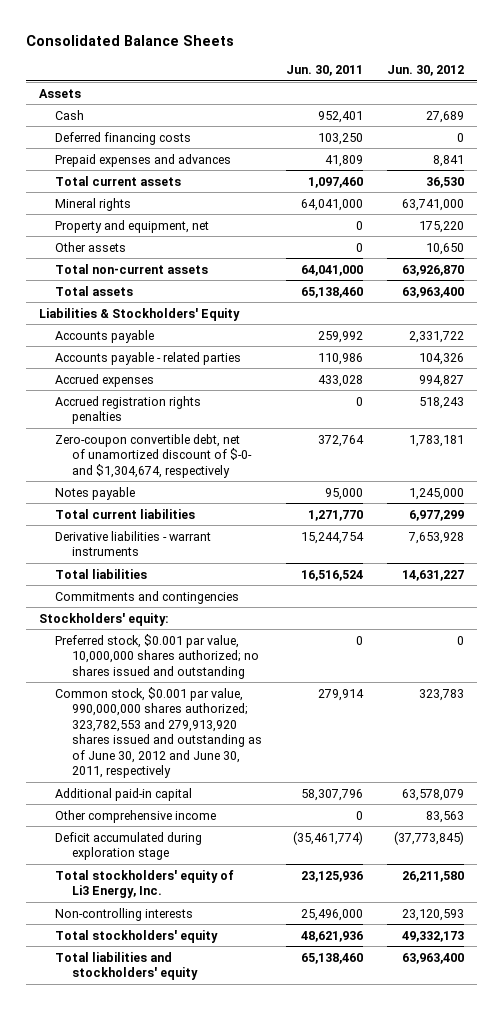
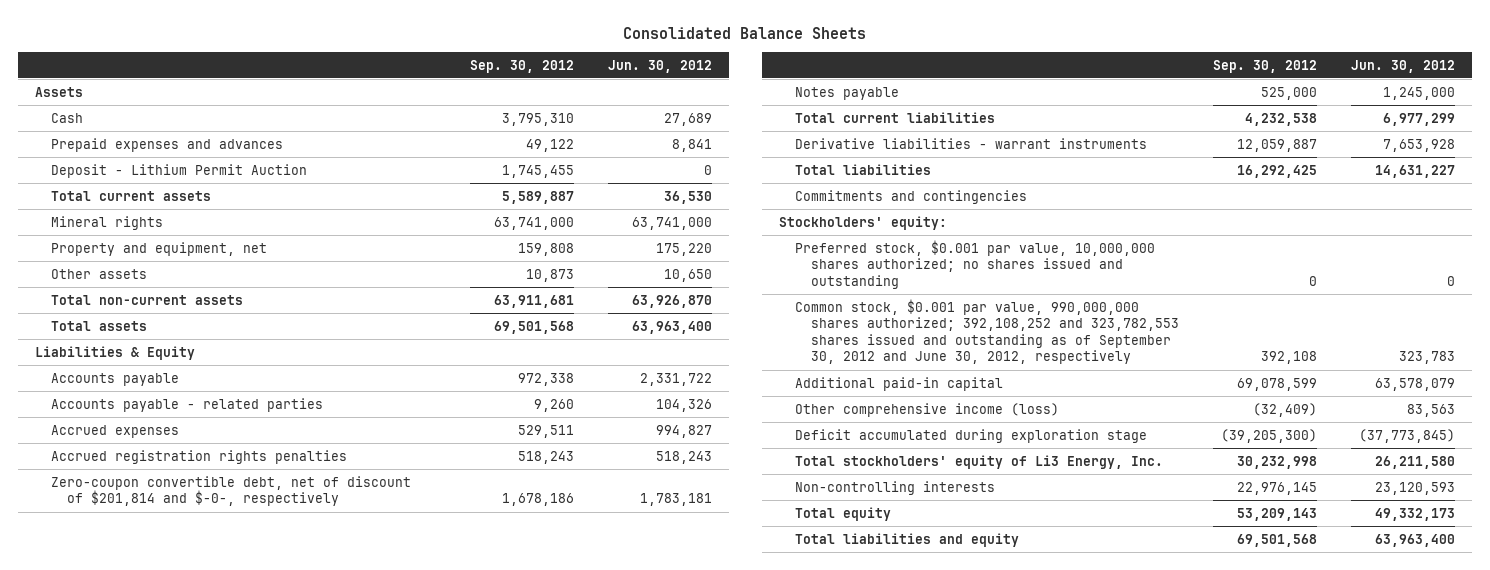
- | Jun. 30, 2011 | Jun. 30, 2012
+ | Sep. 30, 2012 | Jun. 30, 2012
- Deferred financing costs | 103,250 | 0
+ Deposit - Lithium Permit Auction | 1,745,455 | 0
- Liabilities & Stockholders' Equity
+ Liabilities & Equity
- Zero-coupon convertible debt, net of unamortized discount of $-0- and $1,304,674, respectively | 372,764 | 1,783,181
+ Zero-coupon convertible debt, net of discount of $201,814 and $-0-, respectively | 1,678,186 | 1,783,181
- Common stock, $0.001 par value, 990,000,000 shares authorized; 323,782,553 and 279,913,920 shares issued and outstanding as of June 30, 2012 and June 30, 2011, respectively | 279,914 | 323,783
+ Common stock, $0.001 par value, 990,000,000 shares authorized; 392,108,252 and 323,782,553 shares issued and outstanding as of September 30, 2012 and June 30, 2012, respectively | 392,108 | 323,783
- Other comprehensive income | 0 | 83,563
+ Other comprehensive income (loss) | (32,409) | 83,563
- Total stockholders' equity | 48,621,936 | 49,332,173
- Total liabilities and stockholders' equity | 65,138,460 | 63,963,400
+ Total equity | 53,209,143 | 49,332,173
+ Total liabilities and equity | 69,501,568 | 63,963,400

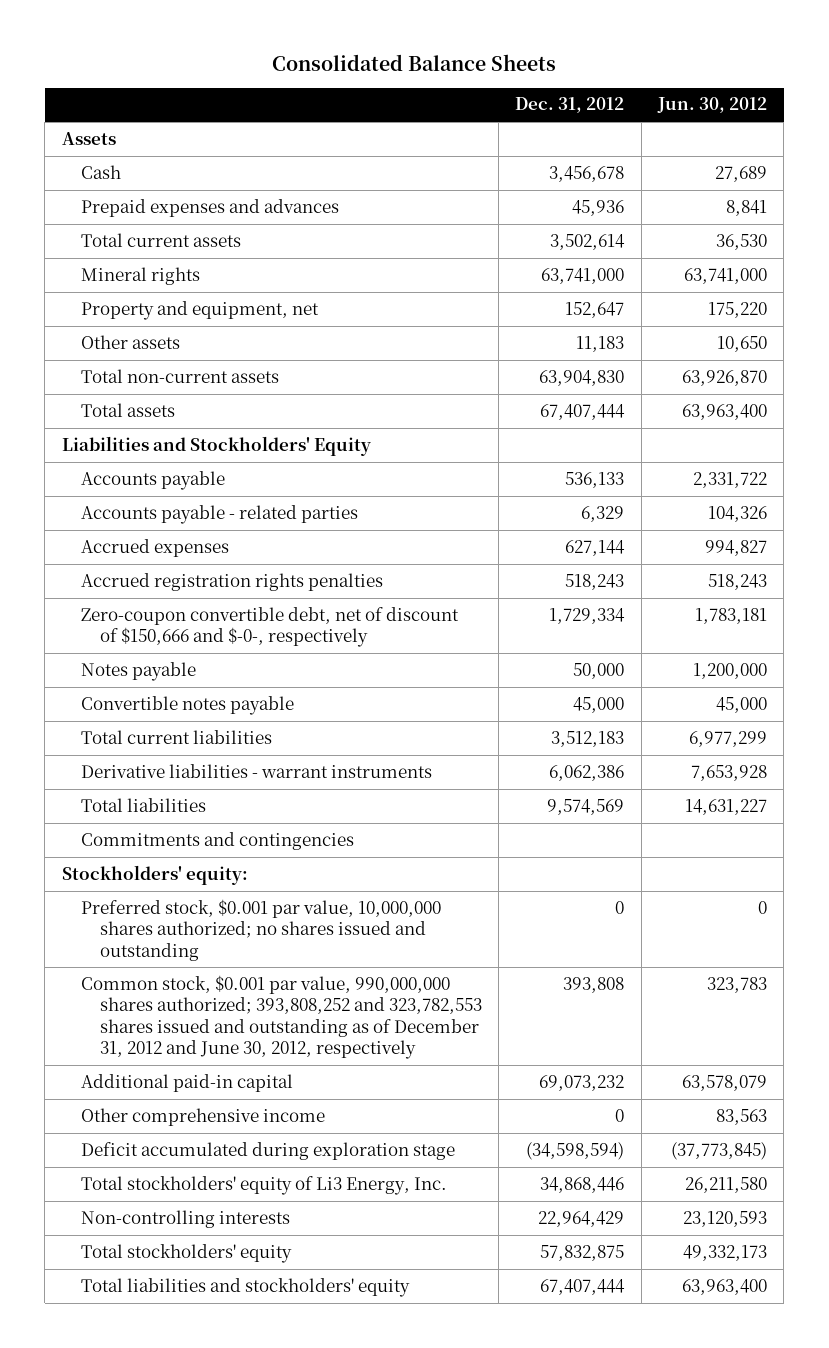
- | Sep. 30, 2012 | Jun. 30, 2012
+ | Dec. 31, 2012 | Jun. 30, 2012
- Deposit - Lithium Permit Auction | 1,745,455 | 0
- Liabilities & Equity
+ Liabilities and Stockholders' Equity
- Zero-coupon convertible debt, net of discount of $201,814 and $-0-, respectively | 1,678,186 | 1,783,181
- Notes payable | 525,000 | 1,245,000
+ Zero-coupon convertible debt, net of discount of $150,666 and $-0-, respectively | 1,729,334 | 1,783,181
+ Notes payable | 50,000 | 1,200,000
+ Convertible notes payable | 45,000 | 45,000
- Common stock, $0.001 par value, 990,000,000 shares authorized; 392,108,252 and 323,782,553 shares issued and outstanding as of September 30, 2012 and June 30, 2012, respectively | 392,108 | 323,783
+ Common stock, $0.001 par value, 990,000,000 shares authorized; 393,808,252 and 323,782,553 shares issued and outstanding as of December 31, 2012 and June 30, 2012, respectively | 393,808 | 323,783
- Other comprehensive income (loss) | (32,409) | 83,563
+ Other comprehensive income | 0 | 83,563
- Total equity | 53,209,143 | 49,332,173
- Total liabilities and equity | 69,501,568 | 63,963,400
+ Total stockholders' equity | 57,832,875 | 49,332,173
+ Total liabilities and stockholders' equity | 67,407,444 | 63,963,400

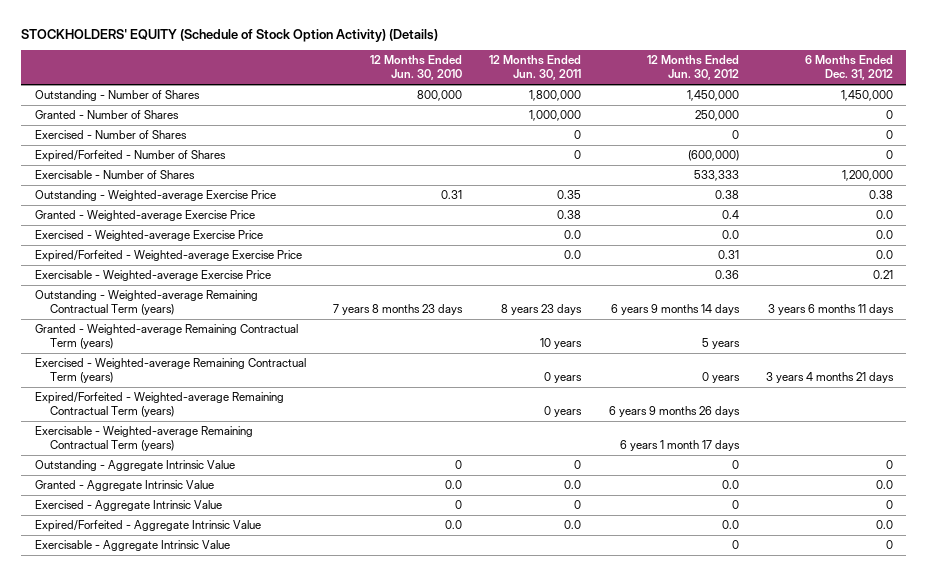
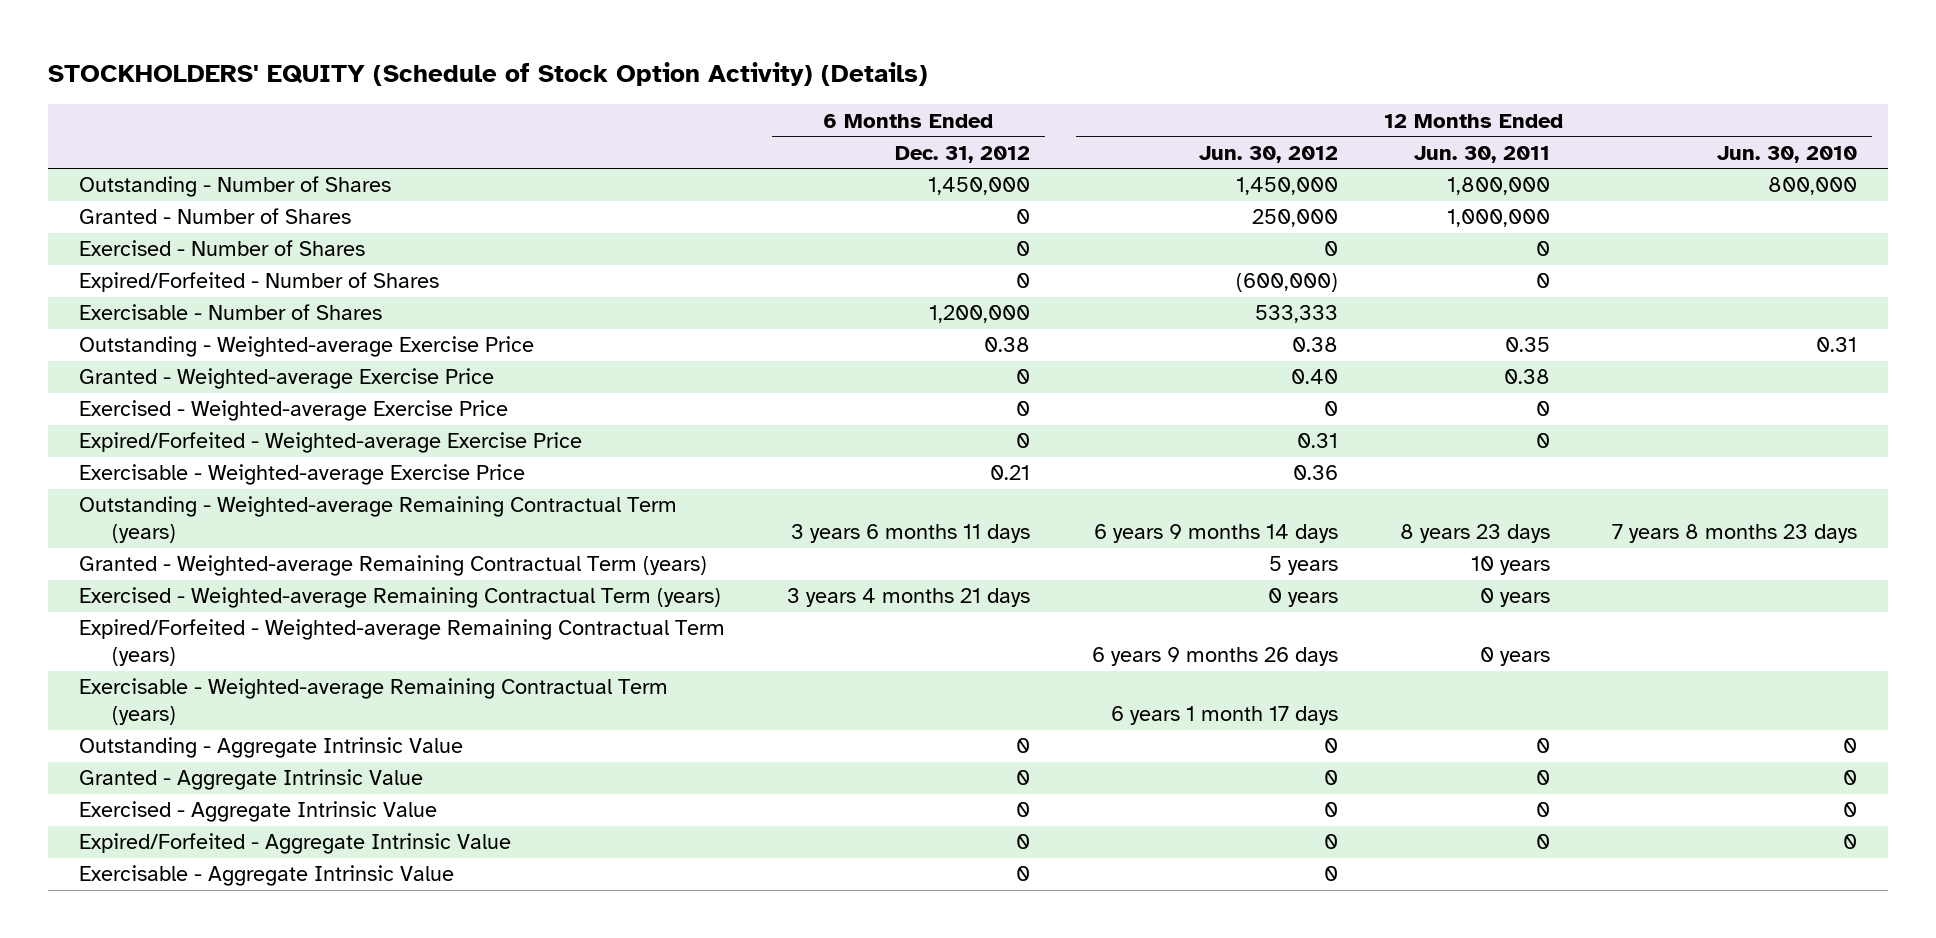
- | 12 Months Ended Jun. 30, 2010 | 12 Months Ended Jun. 30, 2011 | 12 Months Ended Jun. 30, 2012 | 6 Months Ended Dec. 31, 2012
+ | 6 Months Ended Dec. 31, 2012 | 12 Months Ended Jun. 30, 2012 | 12 Months Ended Jun. 30, 2011 | 12 Months Ended Jun. 30, 2010
- Granted - Weighted-average Exercise Price | | 0.38 | 0.4 | 0.0
- Exercised - Weighted-average Exercise Price | | 0.0 | 0.0 | 0.0
- Expired/Forfeited - Weighted-average Exercise Price | | 0.0 | 0.31 | 0.0
+ Granted - Weighted-average Exercise Price | 0 | 0.40 | 0.38 |
+ Exercised - Weighted-average Exercise Price | 0 | 0 | 0 |
+ Expired/Forfeited - Weighted-average Exercise Price | 0 | 0.31 | 0 |
- Granted - Aggregate Intrinsic Value | 0.0 | 0.0 | 0.0 | 0.0
+ Granted - Aggregate Intrinsic Value | 0 | 0 | 0 | 0
- Expired/Forfeited - Aggregate Intrinsic Value | 0.0 | 0.0 | 0.0 | 0.0
+ Expired/Forfeited - Aggregate Intrinsic Value | 0 | 0 | 0 | 0

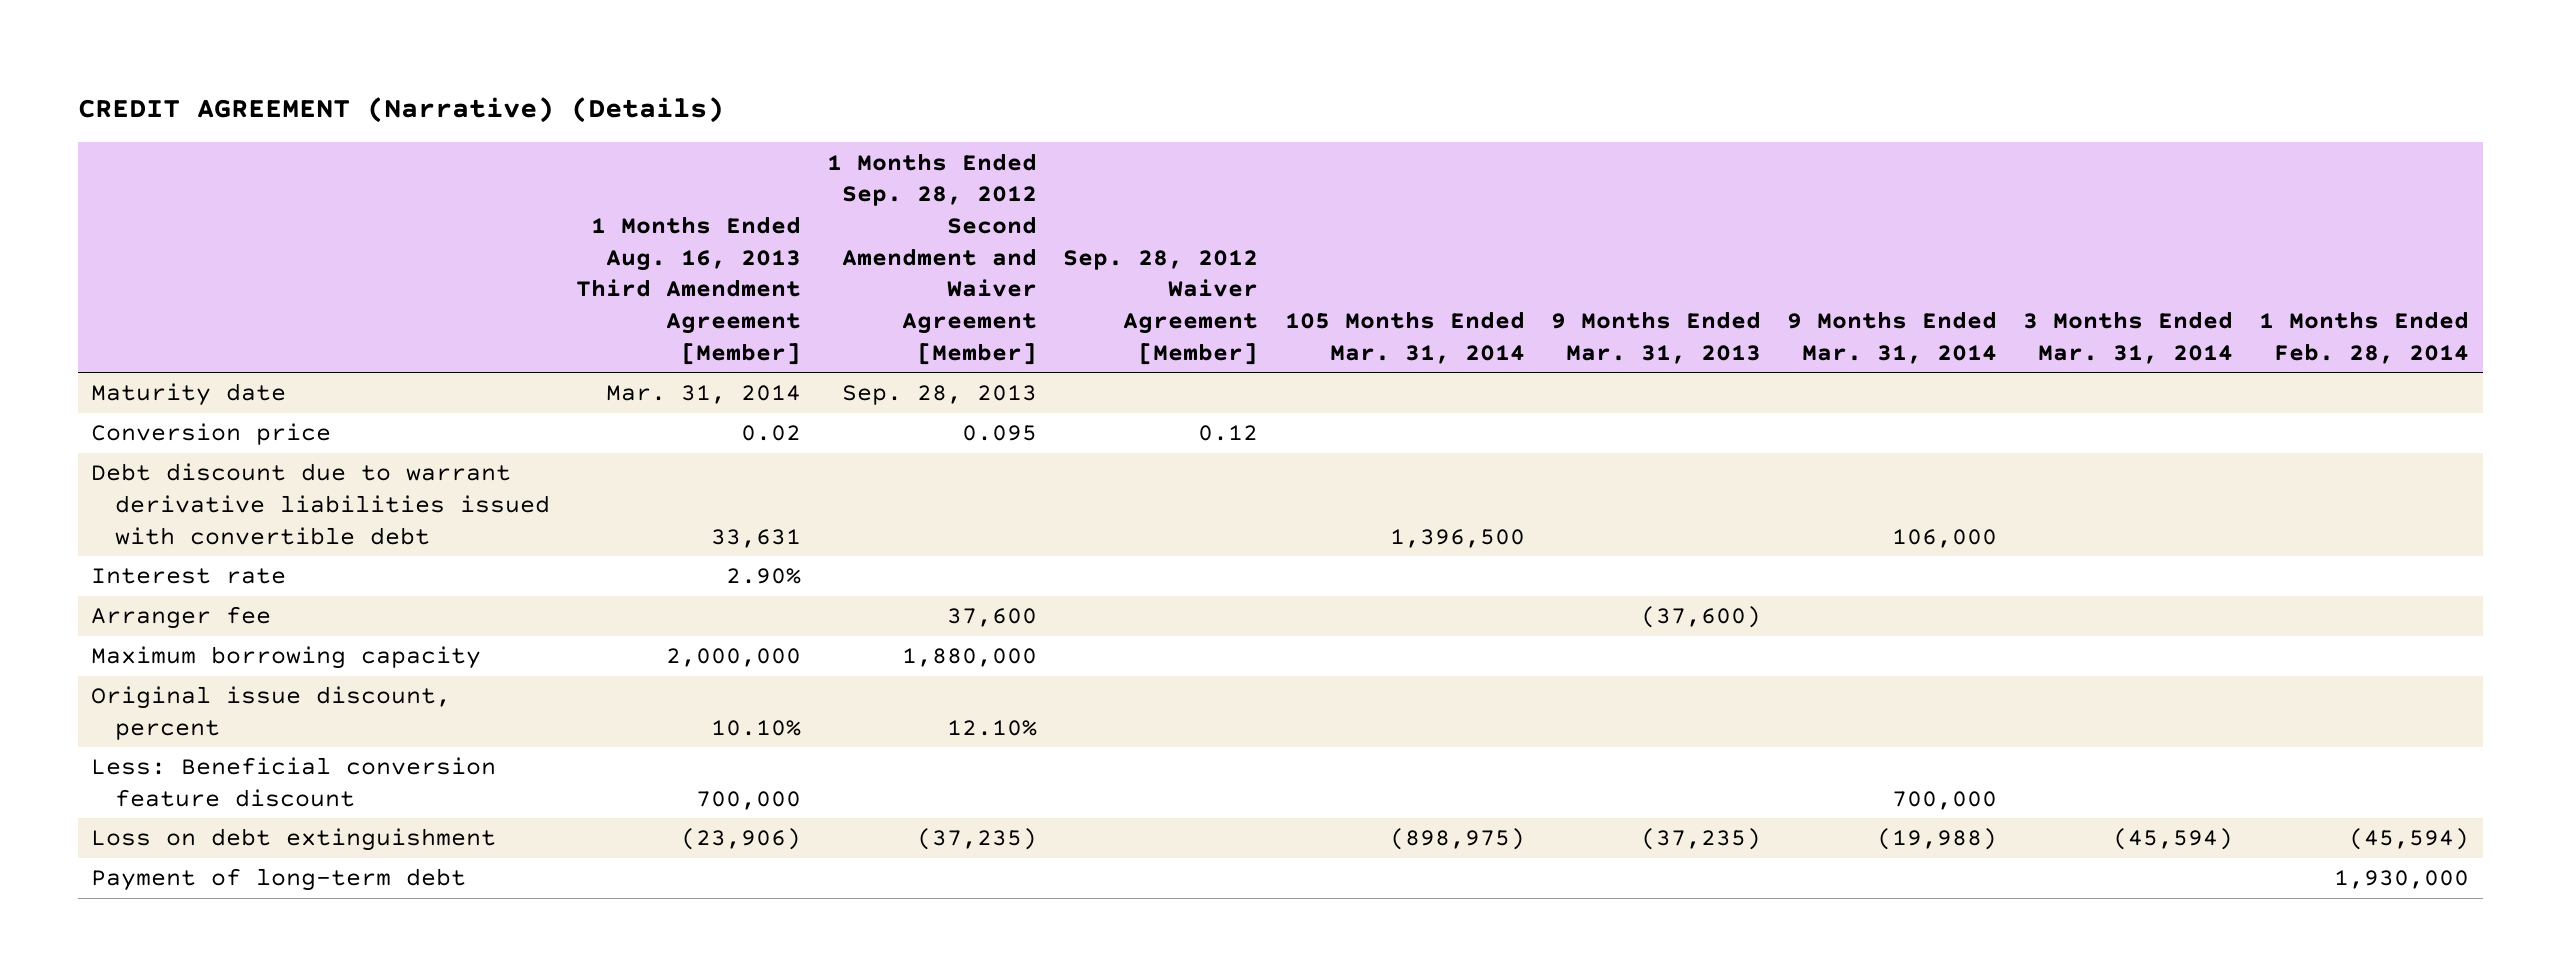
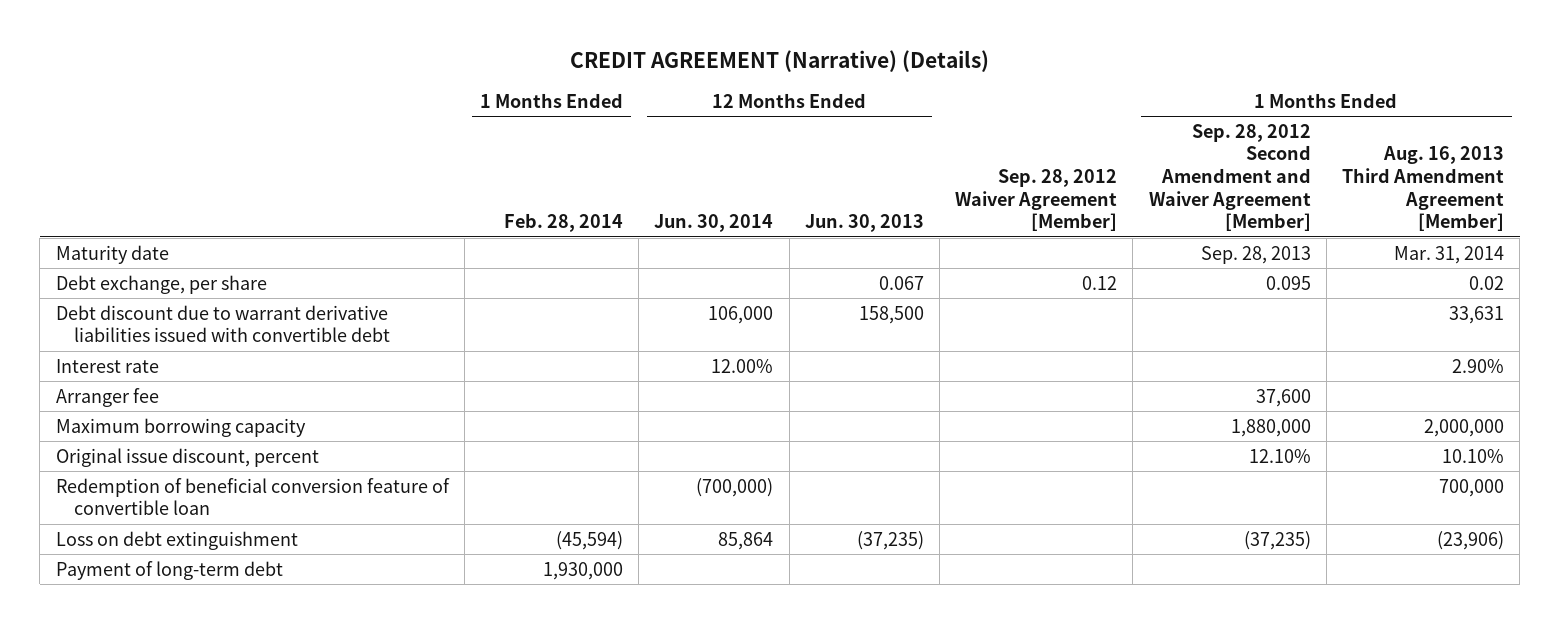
- | 1 Months Ended Aug. 16, 2013 Third Amendment Agreement [Member] | 1 Months Ended Sep. 28, 2012 Second Amendment and Waiver Agreement [Member] | Sep. 28, 2012 Waiver Agreement [Member] | 105 Months Ended Mar. 31, 2014 | 9 Months Ended Mar. 31, 2013 | 9 Months Ended Mar. 31, 2014 | 3 Months Ended Mar. 31, 2014 | 1 Months Ended Feb. 28, 2014
+ | 1 Months Ended Feb. 28, 2014 | 12 Months Ended Jun. 30, 2014 | 12 Months Ended Jun. 30, 2013 | Sep. 28, 2012 Waiver Agreement [Member] | 1 Months Ended Sep. 28, 2012 Second Amendment and Waiver Agreement [Member] | 1 Months Ended Aug. 16, 2013 Third Amendment Agreement [Member]
- Conversion price | 0.02 | 0.095 | 0.12 | | | | |
+ Debt exchange, per share | | | 0.067 | 0.12 | 0.095 | 0.02
- Less: Beneficial conversion feature discount | 700,000 | | | | | 700,000 | |
+ Redemption of beneficial conversion feature of convertible loan | | (700,000) | | | | 700,000

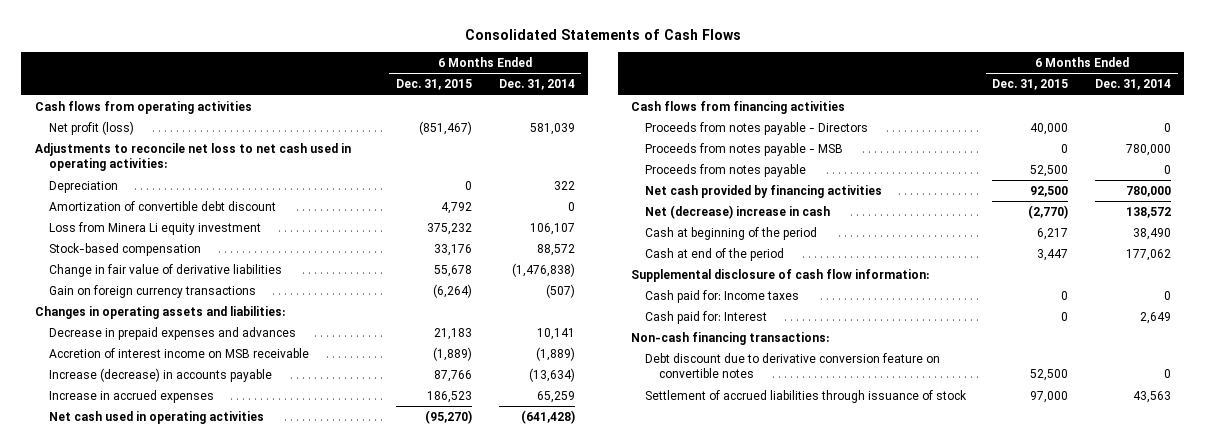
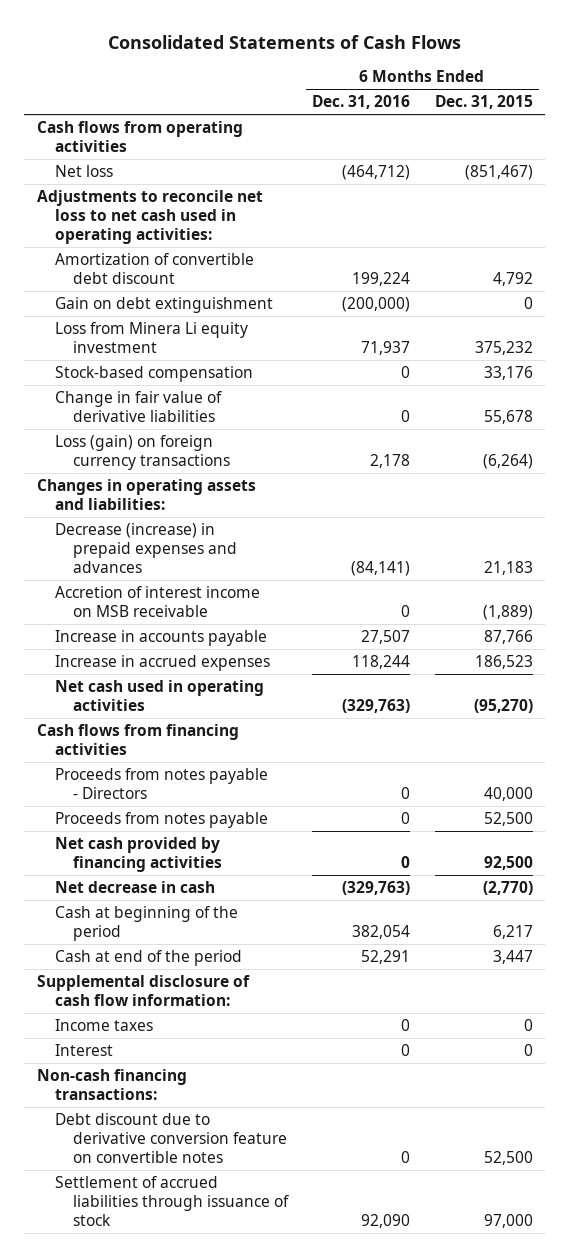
- | 6 Months Ended Dec. 31, 2015 | 6 Months Ended Dec. 31, 2014
+ | 6 Months Ended Dec. 31, 2016 | 6 Months Ended Dec. 31, 2015
- Net profit (loss) | (851,467) | 581,039
+ Net loss | (464,712) | (851,467)
- Depreciation | 0 | 322
+ Gain on debt extinguishment | (200,000) | 0
- Gain on foreign currency transactions | (6,264) | (507)
+ Loss (gain) on foreign currency transactions | 2,178 | (6,264)
- Decrease in prepaid expenses and advances | 21,183 | 10,141
+ Decrease (increase) in prepaid expenses and advances | (84,141) | 21,183
- Increase (decrease) in accounts payable | 87,766 | (13,634)
+ Increase in accounts payable | 27,507 | 87,766
- Proceeds from notes payable - MSB | 0 | 780,000
- Net (decrease) increase in cash | (2,770) | 138,572
+ Net decrease in cash | (329,763) | (2,770)
- Cash paid for: Income taxes | 0 | 0
- Cash paid for: Interest | 0 | 2,649
+ Income taxes | 0 | 0
+ Interest | 0 | 0

